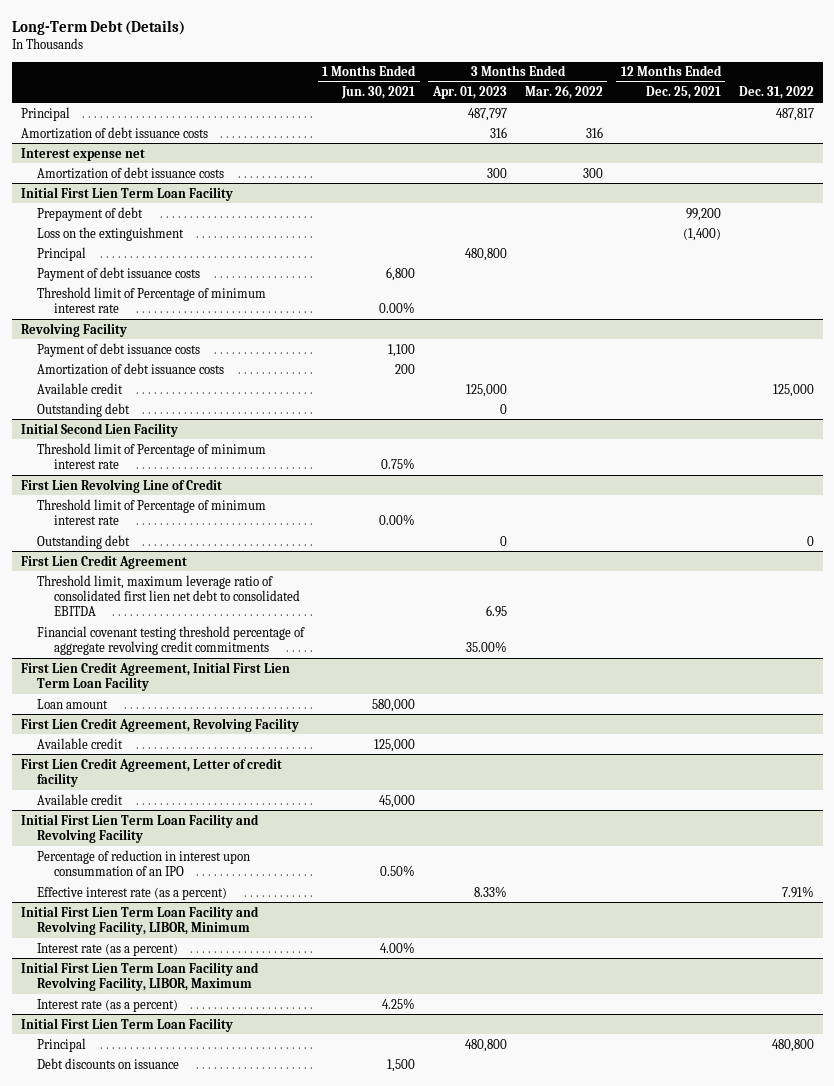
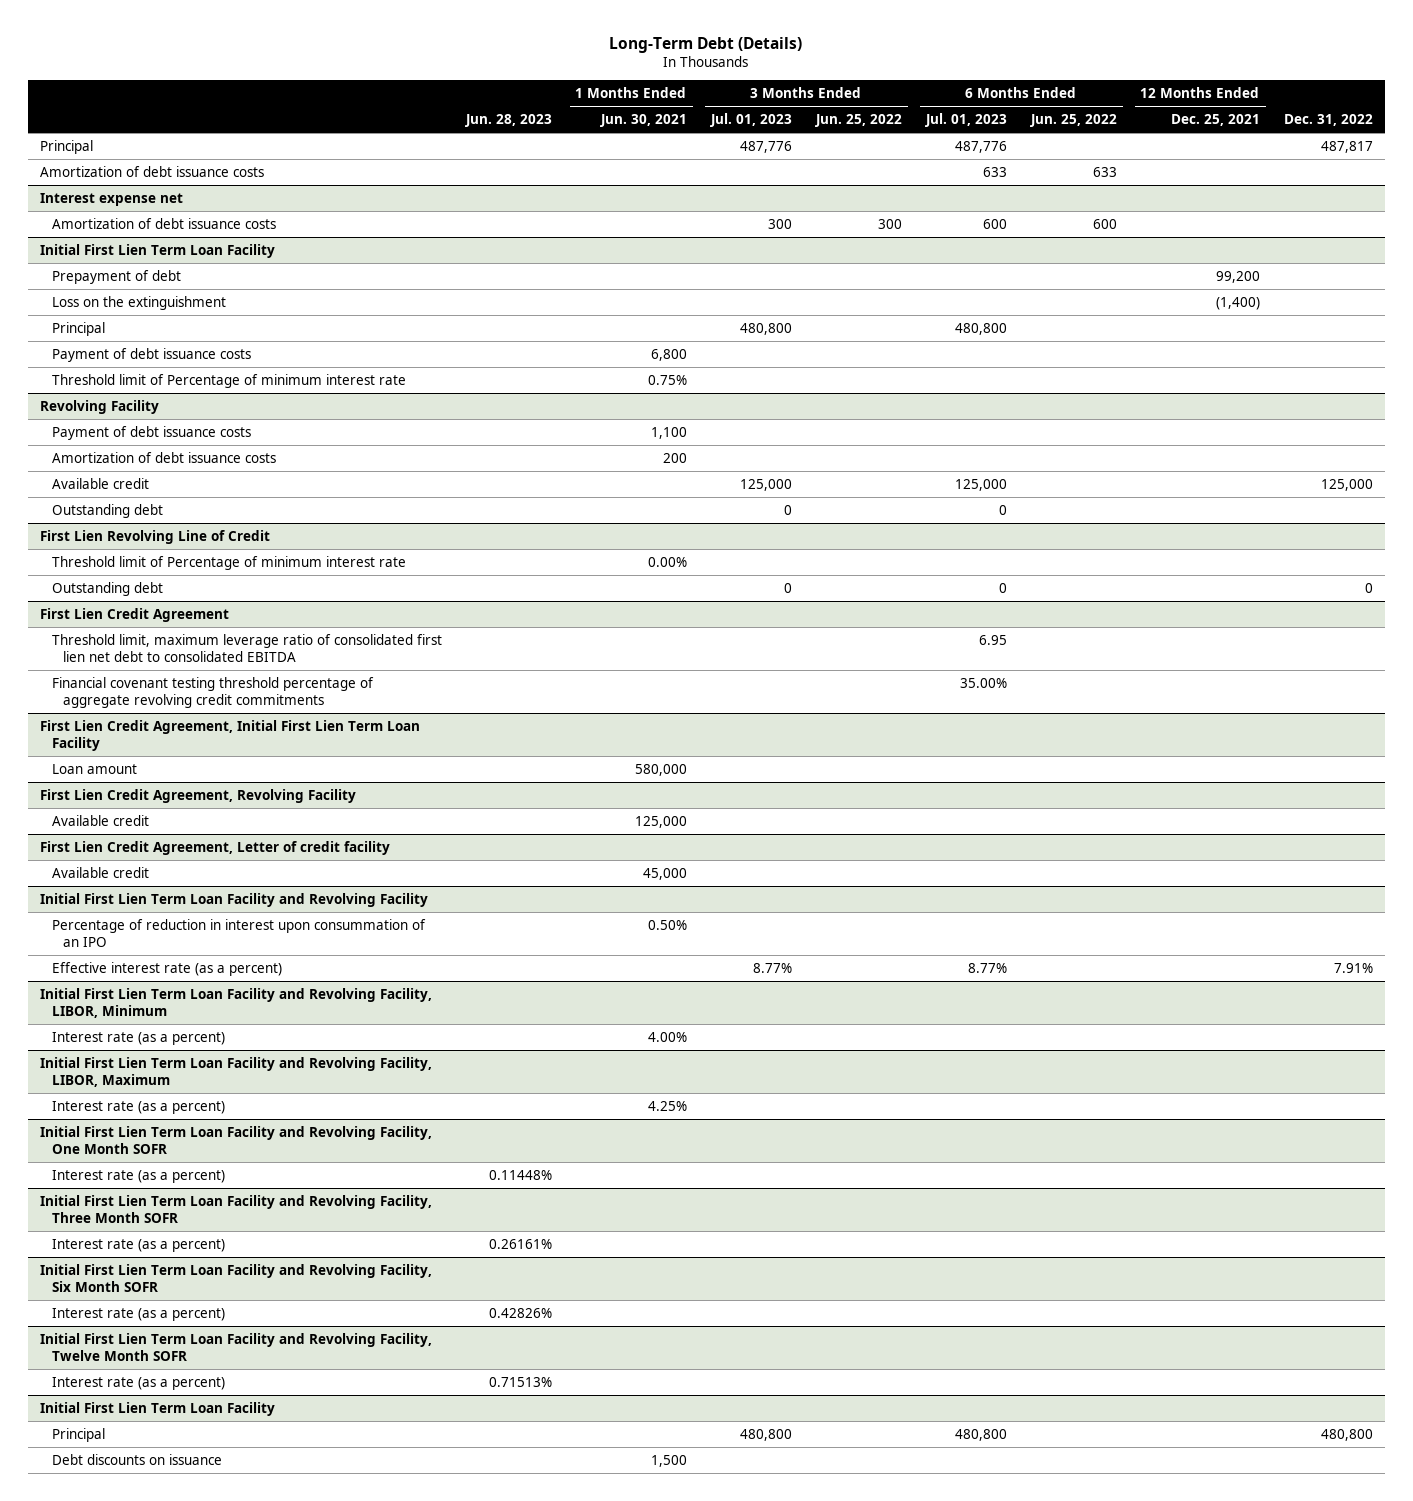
- | 1 Months Ended Jun. 30, 2021 | 3 Months Ended Apr. 01, 2023 | 3 Months Ended Mar. 26, 2022 | 12 Months Ended Dec. 25, 2021 | Dec. 31, 2022
+ | Jun. 28, 2023 | 1 Months Ended Jun. 30, 2021 | 3 Months Ended Jul. 01, 2023 | 3 Months Ended Jun. 25, 2022 | 6 Months Ended Jul. 01, 2023 | 6 Months Ended Jun. 25, 2022 | 12 Months Ended Dec. 25, 2021 | Dec. 31, 2022
@ Initial First Lien Term Loan Facility
- Threshold limit of Percentage of minimum interest rate | 0.00% | | | |
+ Threshold limit of Percentage of minimum interest rate | | 0.75% | | | | | |
- Initial Second Lien Facility
- Threshold limit of Percentage of minimum interest rate | 0.75% | | | |
+ Initial First Lien Term Loan Facility and Revolving Facility, One Month SOFR
+ Interest rate (as a percent) | 0.11448% | | | | | | |
+ Initial First Lien Term Loan Facility and Revolving Facility, Three Month SOFR
+ Interest rate (as a percent) | 0.26161% | | | | | | |
+ Initial First Lien Term Loan Facility and Revolving Facility, Six Month SOFR
+ Interest rate (as a percent) | 0.42826% | | | | | | |
+ Initial First Lien Term Loan Facility and Revolving Facility, Twelve Month SOFR
+ Interest rate (as a percent) | 0.71513% | | | | | | |

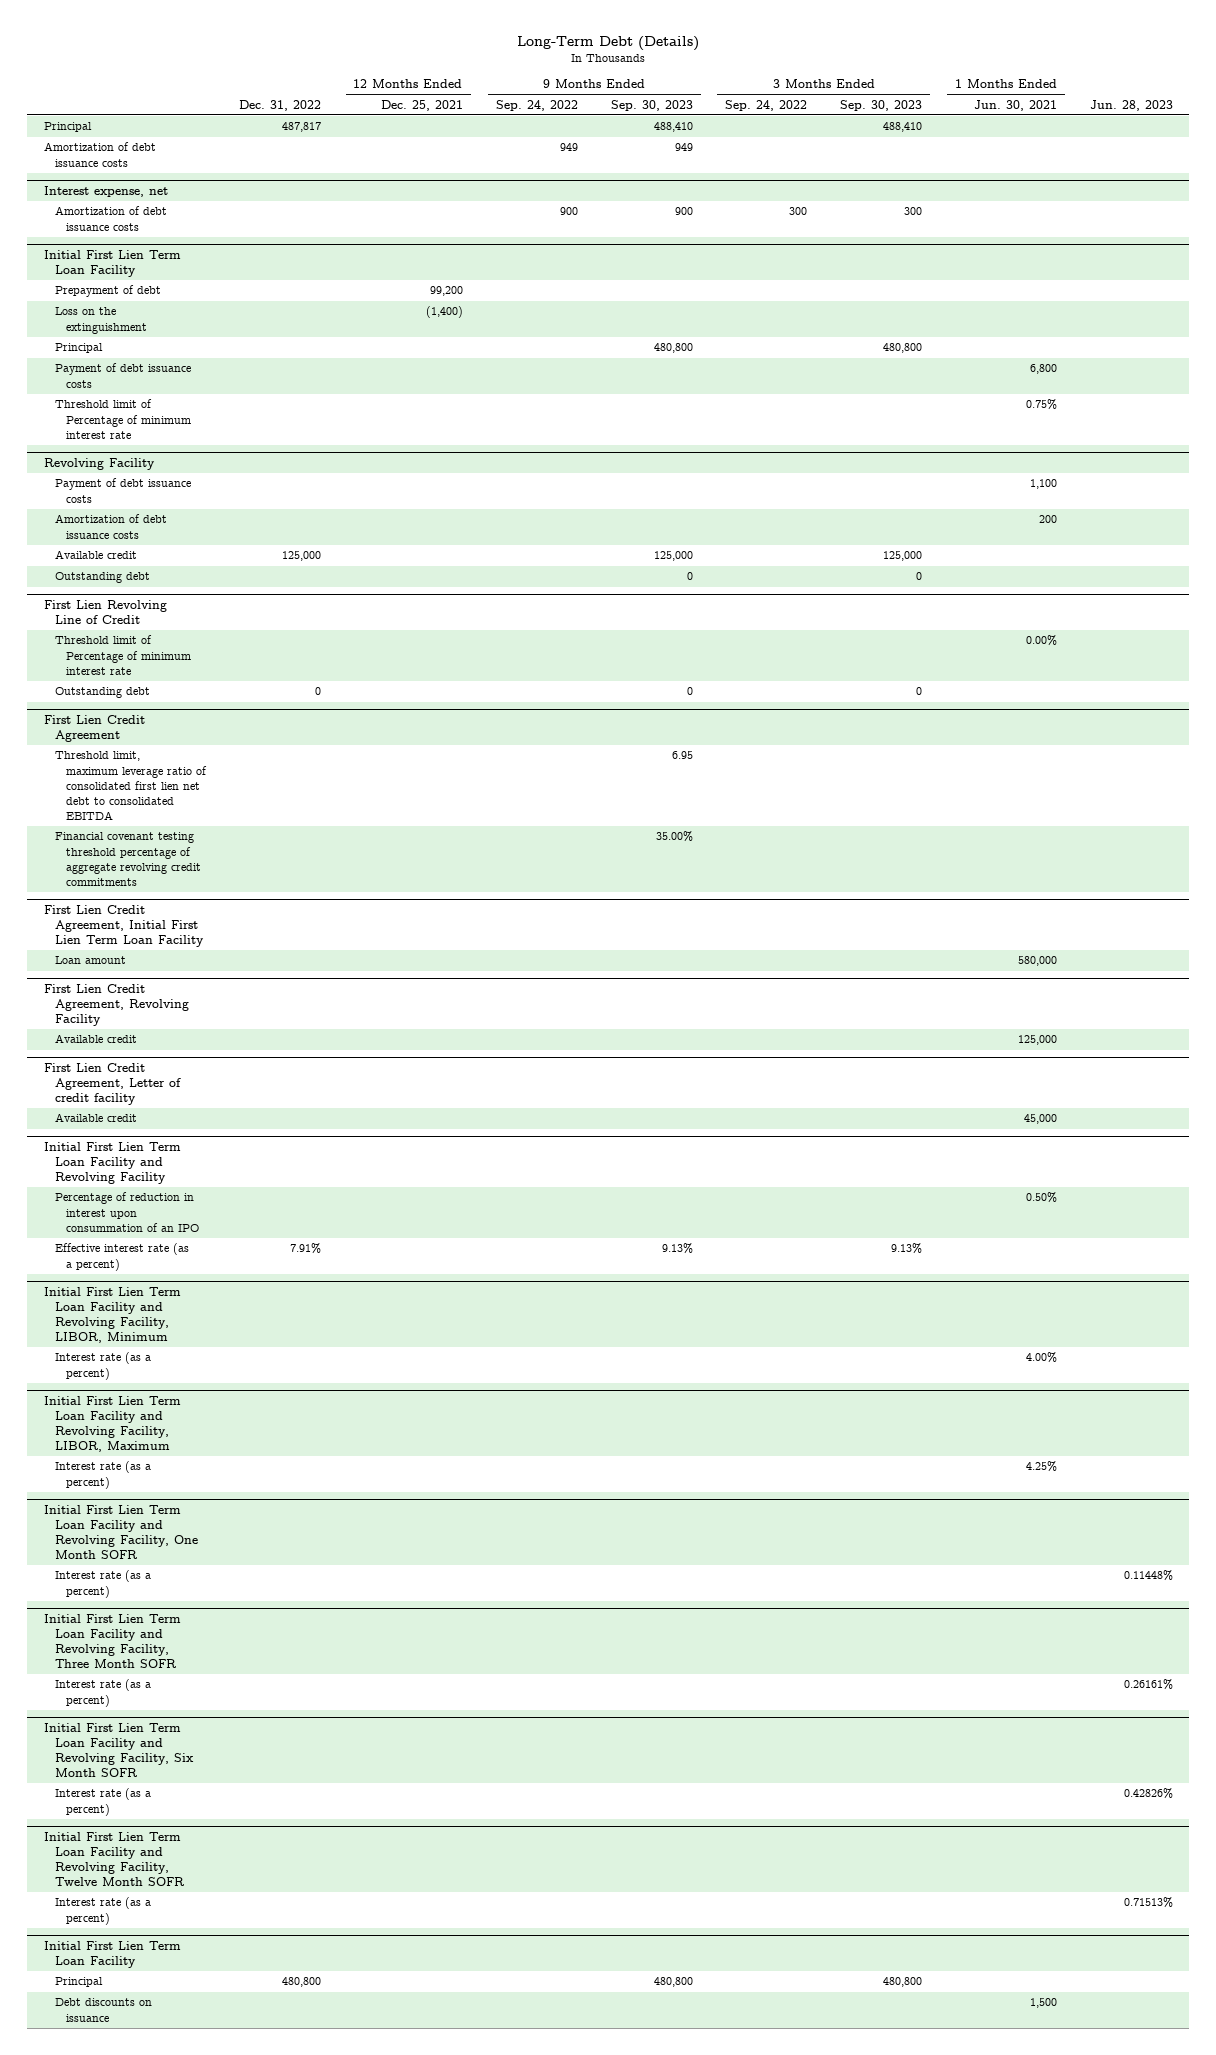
- | Jun. 28, 2023 | 1 Months Ended Jun. 30, 2021 | 3 Months Ended Jul. 01, 2023 | 3 Months Ended Jun. 25, 2022 | 6 Months Ended Jul. 01, 2023 | 6 Months Ended Jun. 25, 2022 | 12 Months Ended Dec. 25, 2021 | Dec. 31, 2022
+ | Dec. 31, 2022 | 12 Months Ended Dec. 25, 2021 | 9 Months Ended Sep. 24, 2022 | 9 Months Ended Sep. 30, 2023 | 3 Months Ended Sep. 24, 2022 | 3 Months Ended Sep. 30, 2023 | 1 Months Ended Jun. 30, 2021 | Jun. 28, 2023
- Interest expense net
+ Interest expense, net

